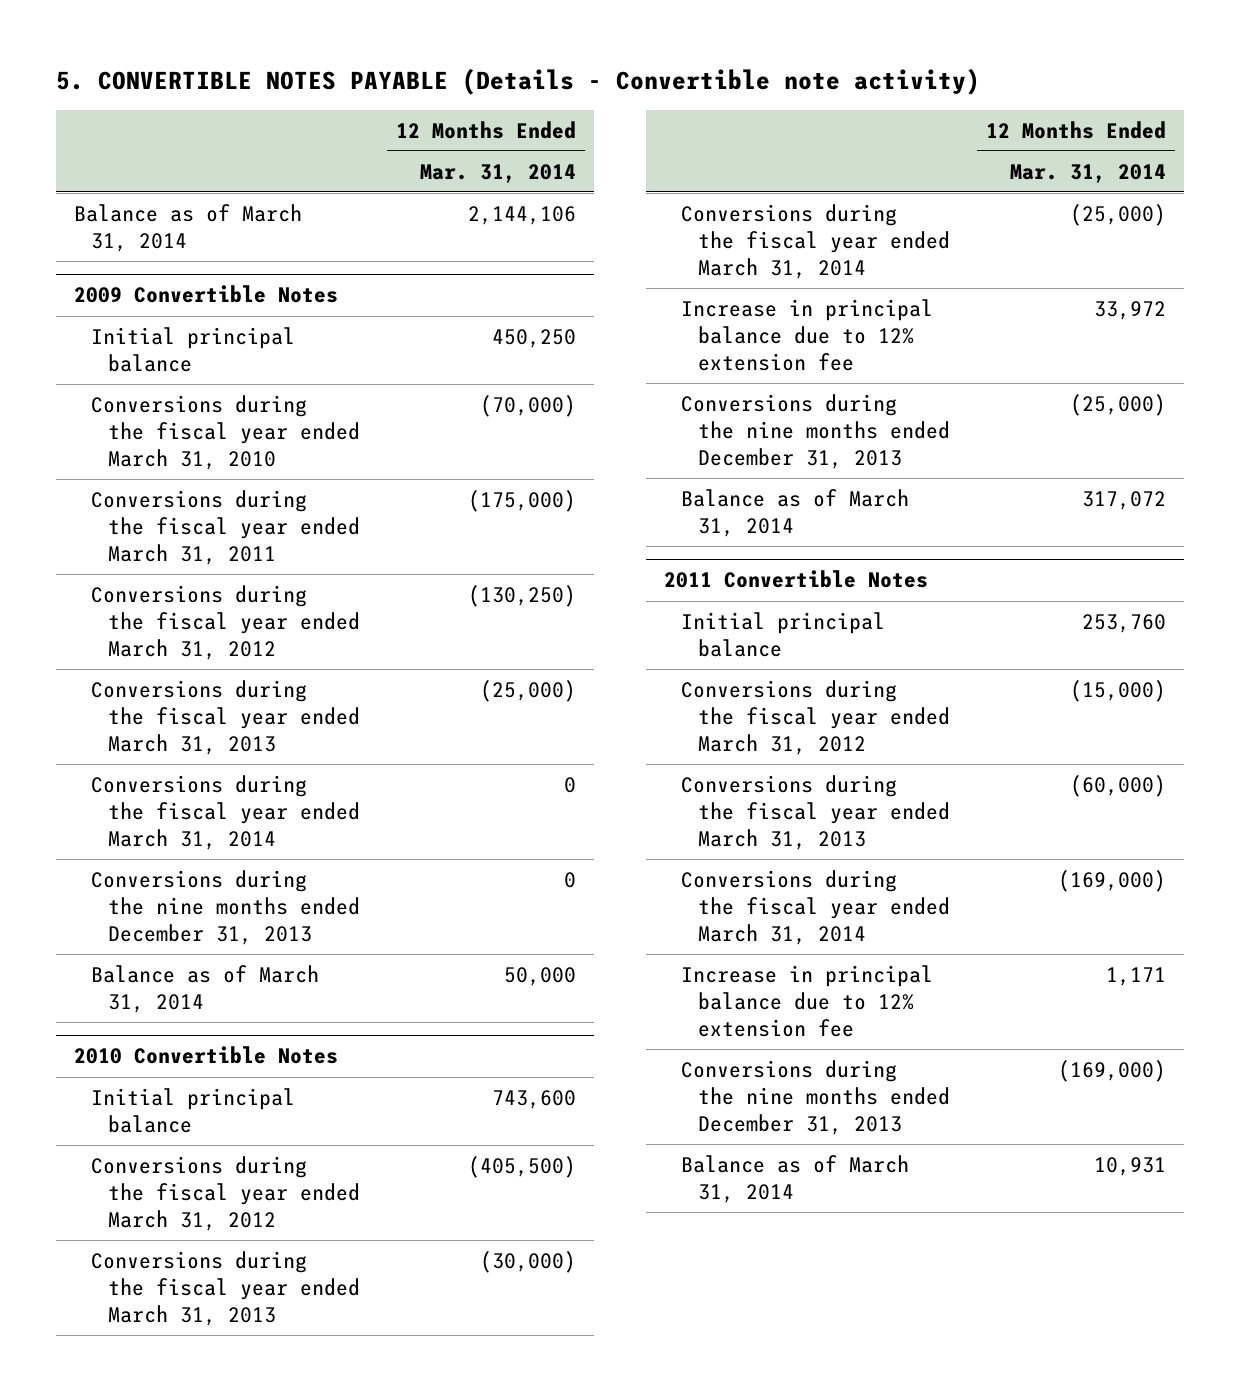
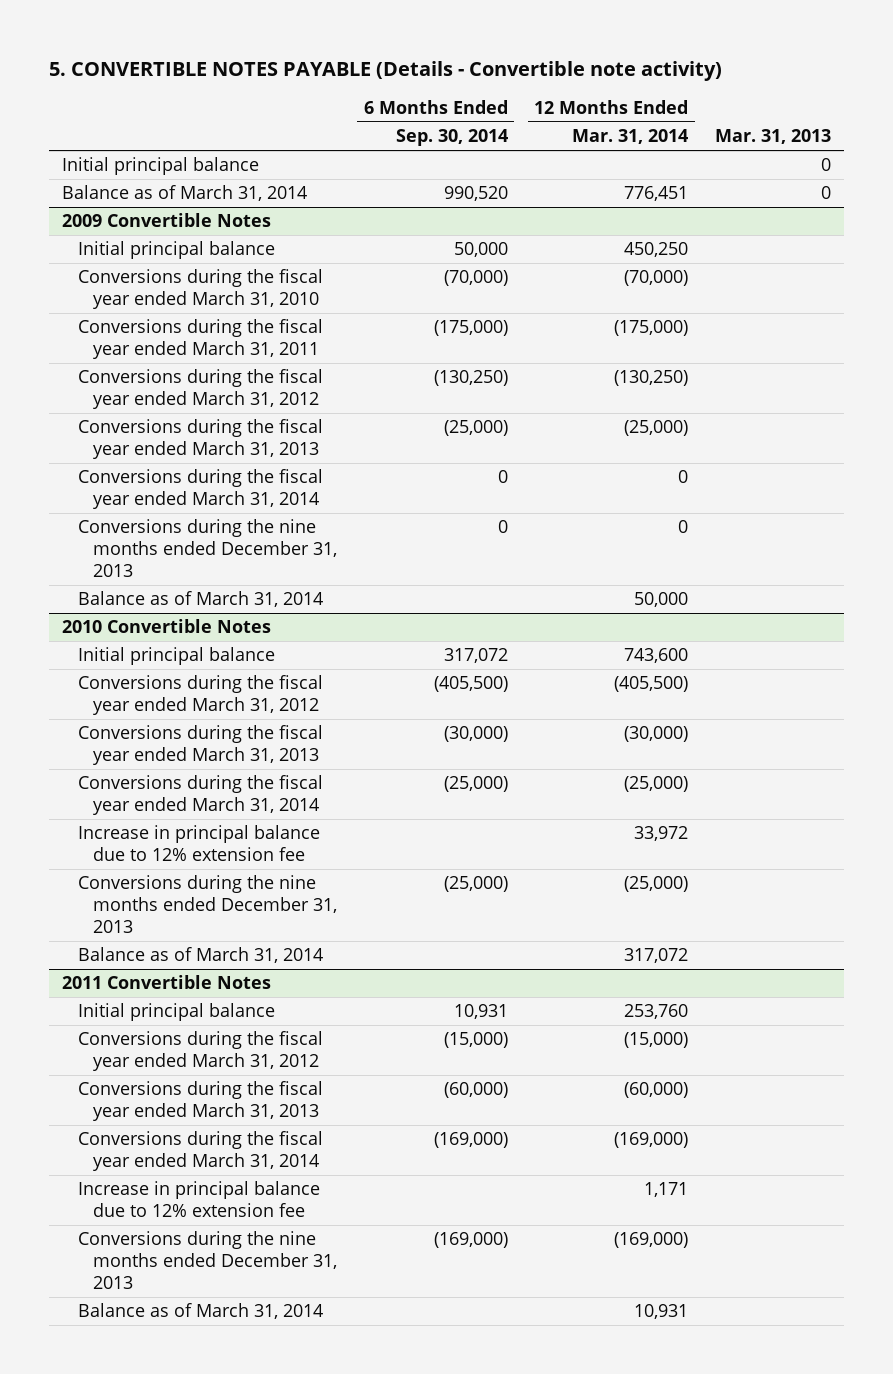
- | 12 Months Ended Mar. 31, 2014
+ | 6 Months Ended Sep. 30, 2014 | 12 Months Ended Mar. 31, 2014 | Mar. 31, 2013
- Balance as of March 31, 2014 | 2,144,106
+ Initial principal balance | | | 0
+ Balance as of March 31, 2014 | 990,520 | 776,451 | 0

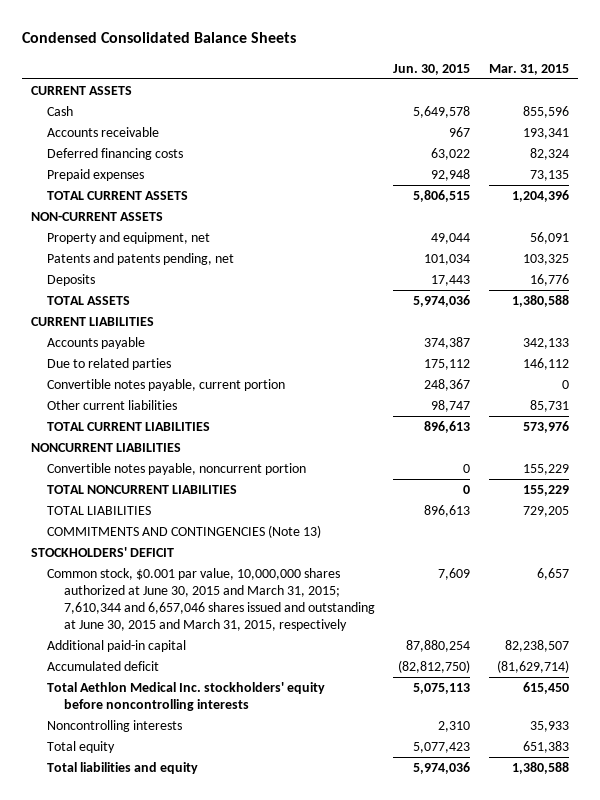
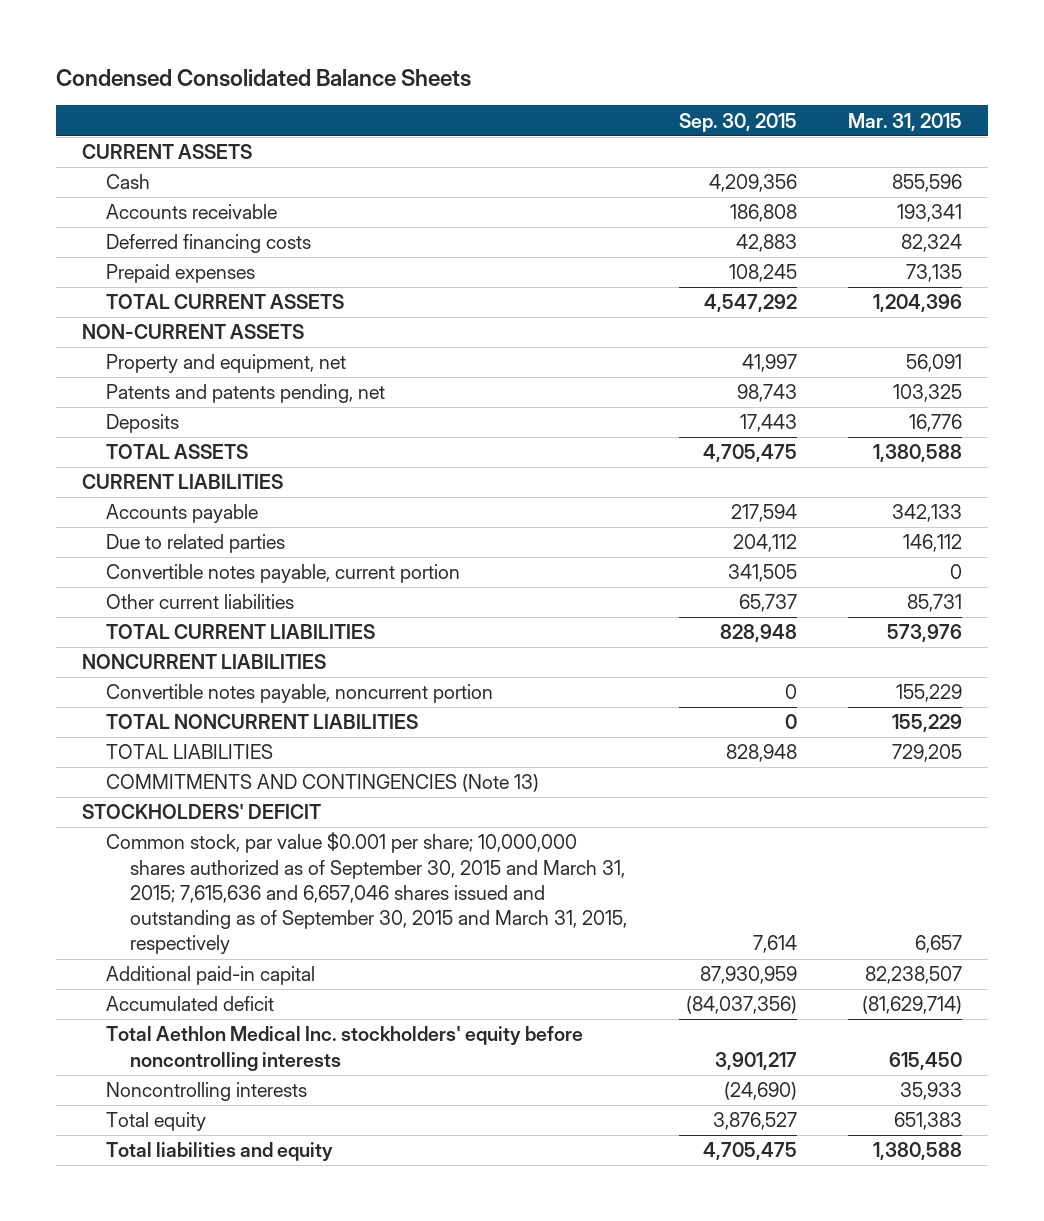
- | Jun. 30, 2015 | Mar. 31, 2015
+ | Sep. 30, 2015 | Mar. 31, 2015
- Common stock, $0.001 par value, 10,000,000 shares authorized at June 30, 2015 and March 31, 2015; 7,610,344 and 6,657,046 shares issued and outstanding at June 30, 2015 and March 31, 2015, respectively | 7,609 | 6,657
+ Common stock, par value $0.001 per share; 10,000,000 shares authorized as of September 30, 2015 and March 31, 2015; 7,615,636 and 6,657,046 shares issued and outstanding as of September 30, 2015 and March 31, 2015, respectively | 7,614 | 6,657

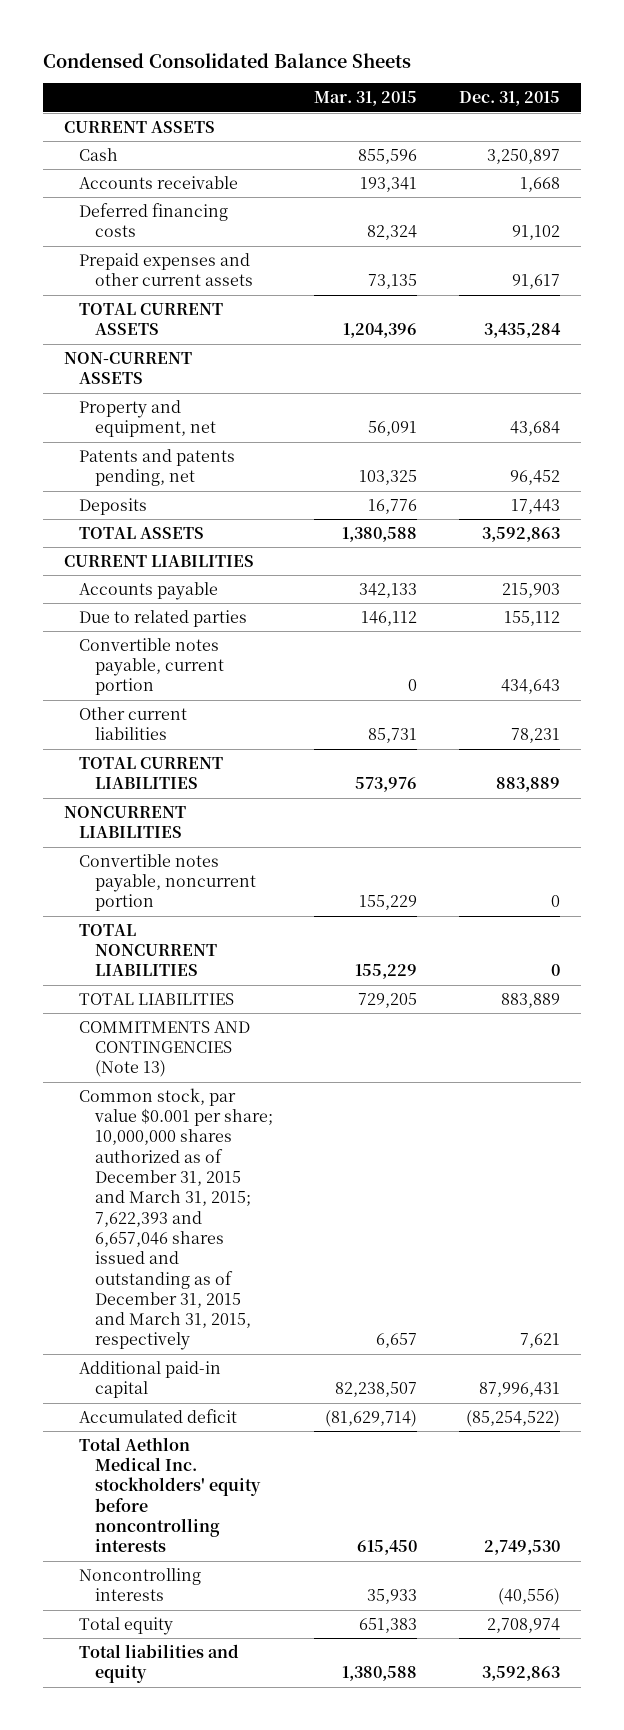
- | Sep. 30, 2015 | Mar. 31, 2015
+ | Mar. 31, 2015 | Dec. 31, 2015
- Prepaid expenses | 108,245 | 73,135
+ Prepaid expenses and other current assets | 73,135 | 91,617
- STOCKHOLDERS' DEFICIT
- Common stock, par value $0.001 per share; 10,000,000 shares authorized as of September 30, 2015 and March 31, 2015; 7,615,636 and 6,657,046 shares issued and outstanding as of September 30, 2015 and March 31, 2015, respectively | 7,614 | 6,657
+ Common stock, par value $0.001 per share; 10,000,000 shares authorized as of December 31, 2015 and March 31, 2015; 7,622,393 and 6,657,046 shares issued and outstanding as of December 31, 2015 and March 31, 2015, respectively | 6,657 | 7,621

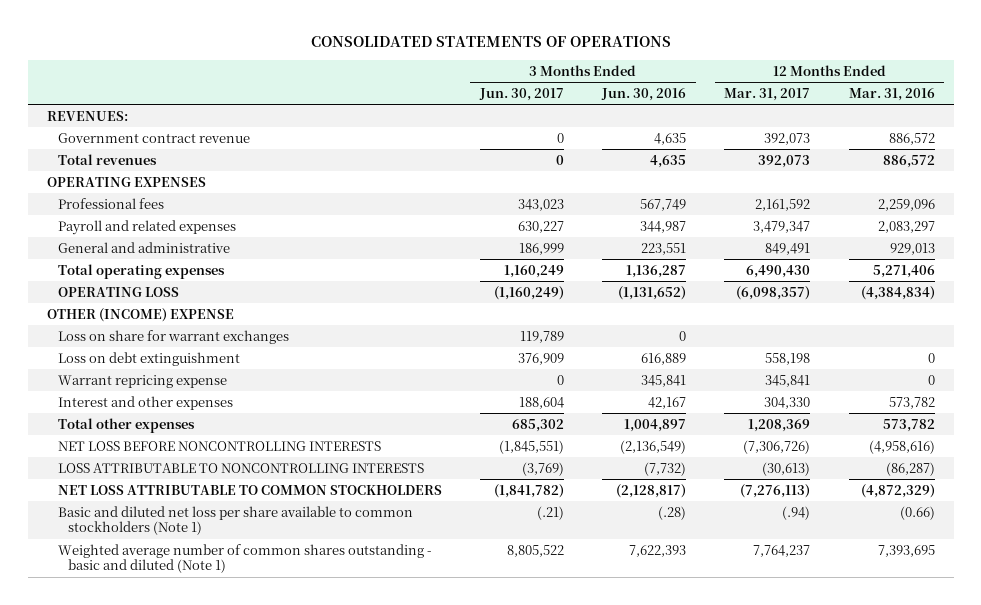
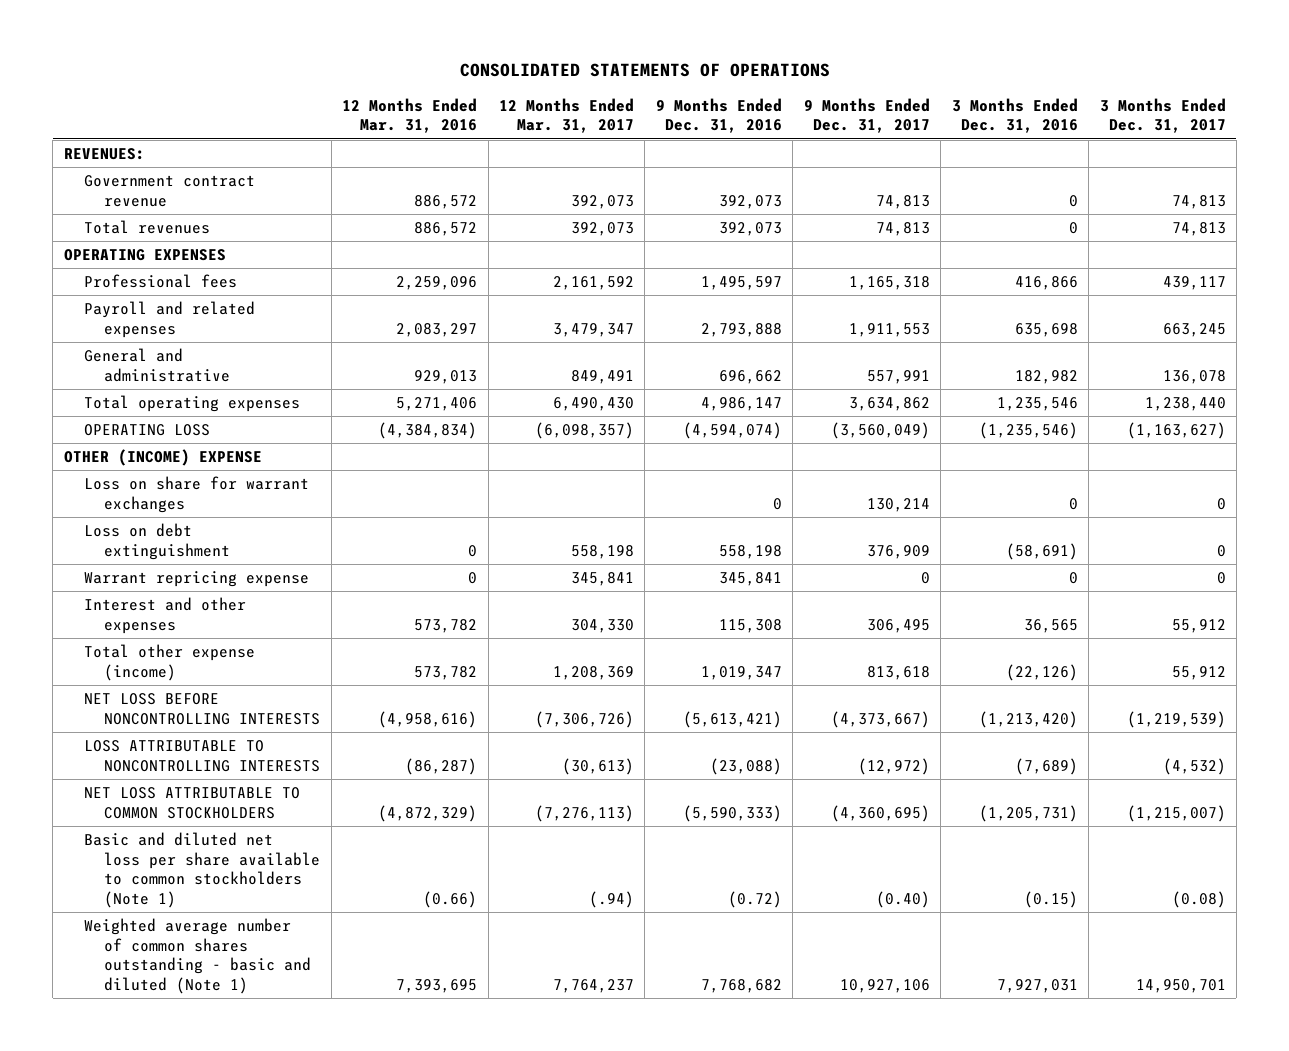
- | 3 Months Ended Jun. 30, 2017 | 3 Months Ended Jun. 30, 2016 | 12 Months Ended Mar. 31, 2017 | 12 Months Ended Mar. 31, 2016
+ | 12 Months Ended Mar. 31, 2016 | 12 Months Ended Mar. 31, 2017 | 9 Months Ended Dec. 31, 2016 | 9 Months Ended Dec. 31, 2017 | 3 Months Ended Dec. 31, 2016 | 3 Months Ended Dec. 31, 2017
- Total other expenses | 685,302 | 1,004,897 | 1,208,369 | 573,782
+ Total other expense (income) | 573,782 | 1,208,369 | 1,019,347 | 813,618 | (22,126) | 55,912

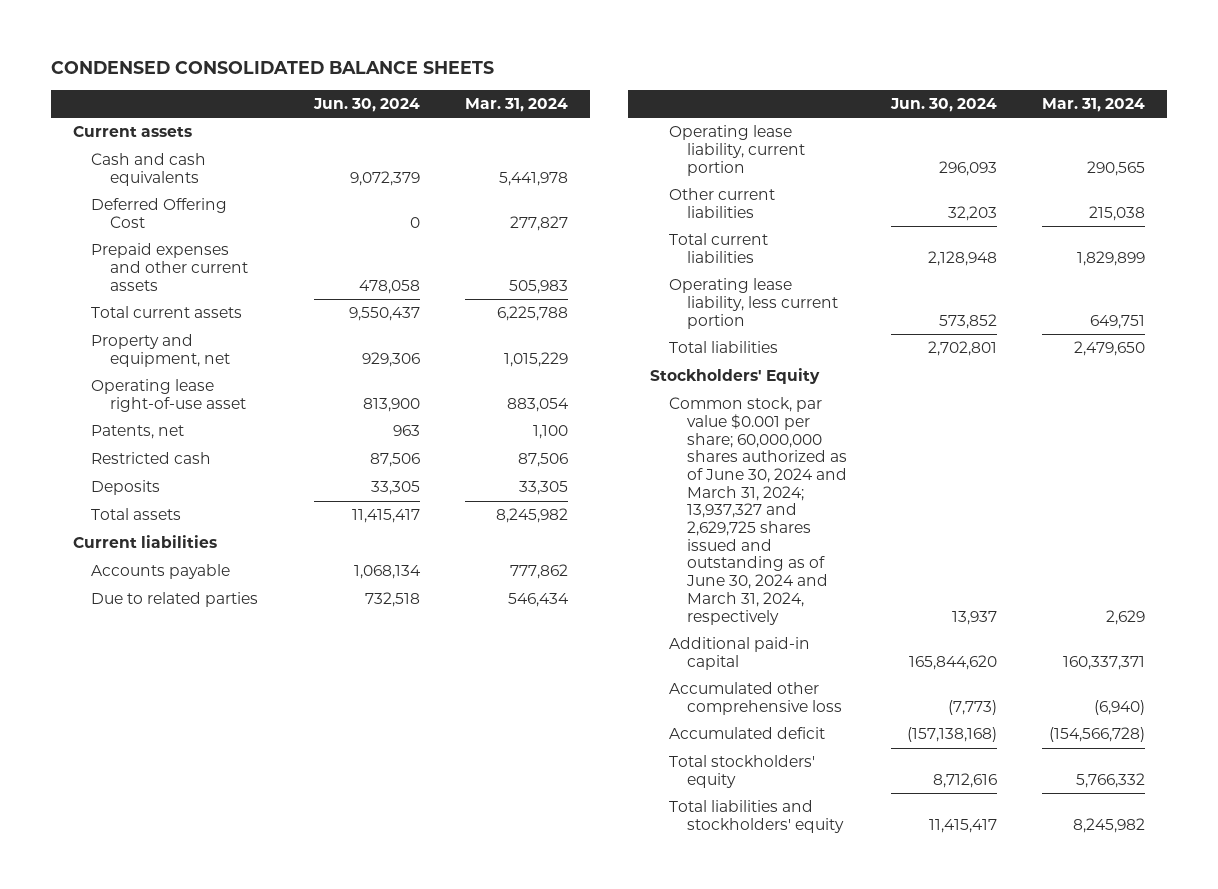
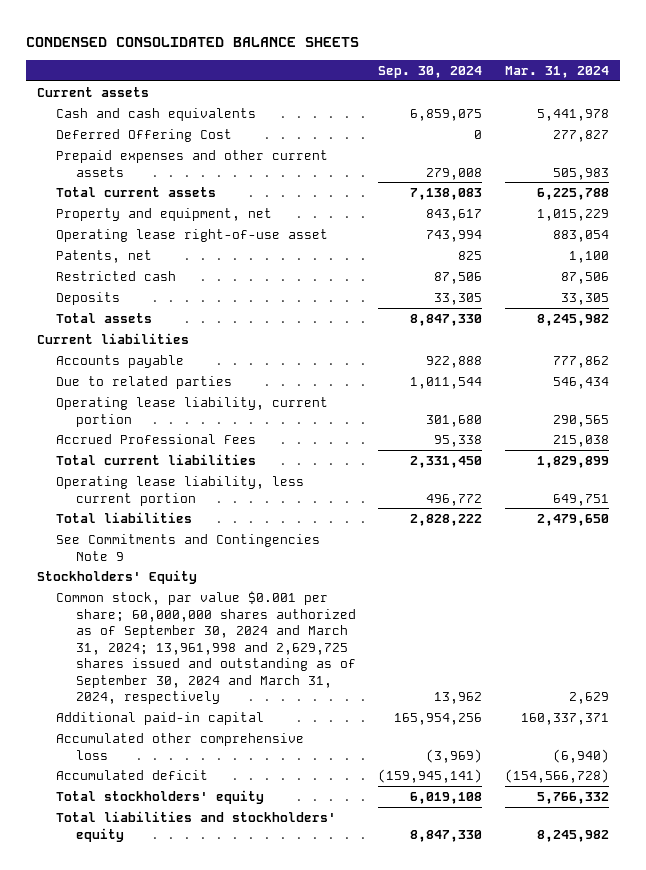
- | Jun. 30, 2024 | Mar. 31, 2024
+ | Sep. 30, 2024 | Mar. 31, 2024
- Other current liabilities | 32,203 | 215,038
+ Accrued Professional Fees | 95,338 | 215,038
+ See Commitments and Contingencies Note 9
- Common stock, par value $0.001 per share; 60,000,000 shares authorized as of June 30, 2024 and March 31, 2024; 13,937,327 and 2,629,725 shares issued and outstanding as of June 30, 2024 and March 31, 2024, respectively | 13,937 | 2,629
+ Common stock, par value $0.001 per share; 60,000,000 shares authorized as of September 30, 2024 and March 31, 2024; 13,961,998 and 2,629,725 shares issued and outstanding as of September 30, 2024 and March 31, 2024, respectively | 13,962 | 2,629

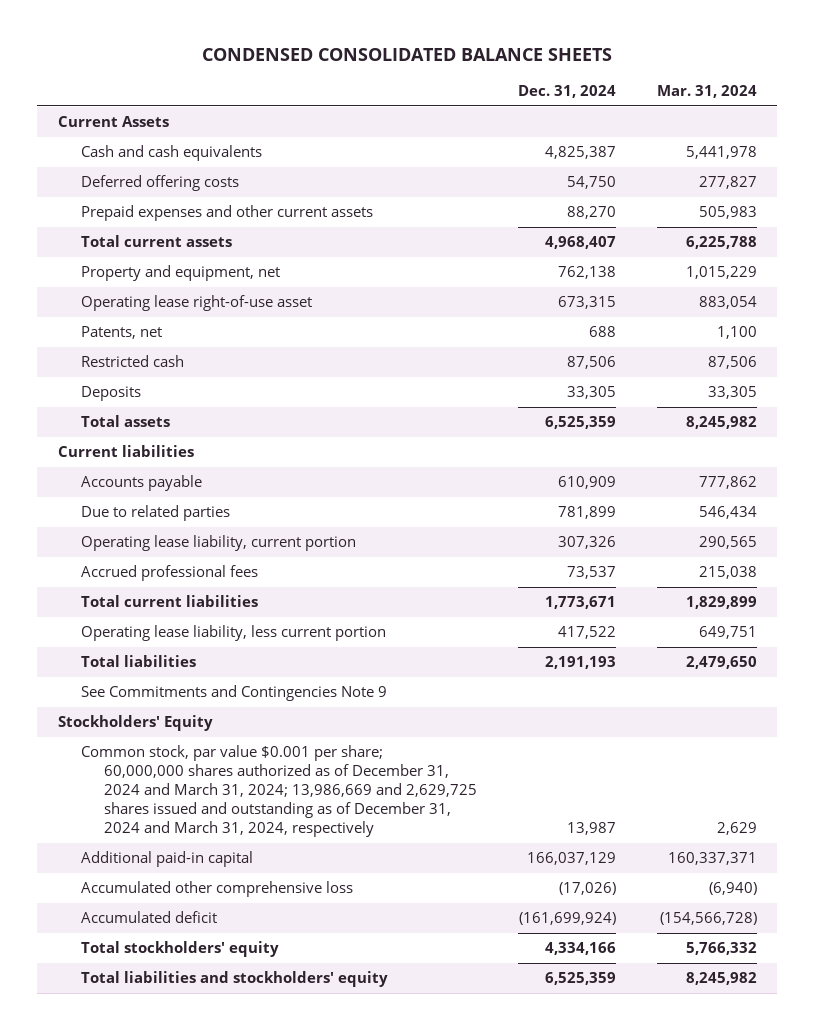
- | Sep. 30, 2024 | Mar. 31, 2024
+ | Dec. 31, 2024 | Mar. 31, 2024
- Current assets
+ Current Assets
- Deferred Offering Cost | 0 | 277,827
+ Deferred offering costs | 54,750 | 277,827
- Accrued Professional Fees | 95,338 | 215,038
+ Accrued professional fees | 73,537 | 215,038
- Common stock, par value $0.001 per share; 60,000,000 shares authorized as of September 30, 2024 and March 31, 2024; 13,961,998 and 2,629,725 shares issued and outstanding as of September 30, 2024 and March 31, 2024, respectively | 13,962 | 2,629
+ Common stock, par value $0.001 per share; 60,000,000 shares authorized as of December 31, 2024 and March 31, 2024; 13,986,669 and 2,629,725 shares issued and outstanding as of December 31, 2024 and March 31, 2024, respectively | 13,987 | 2,629

